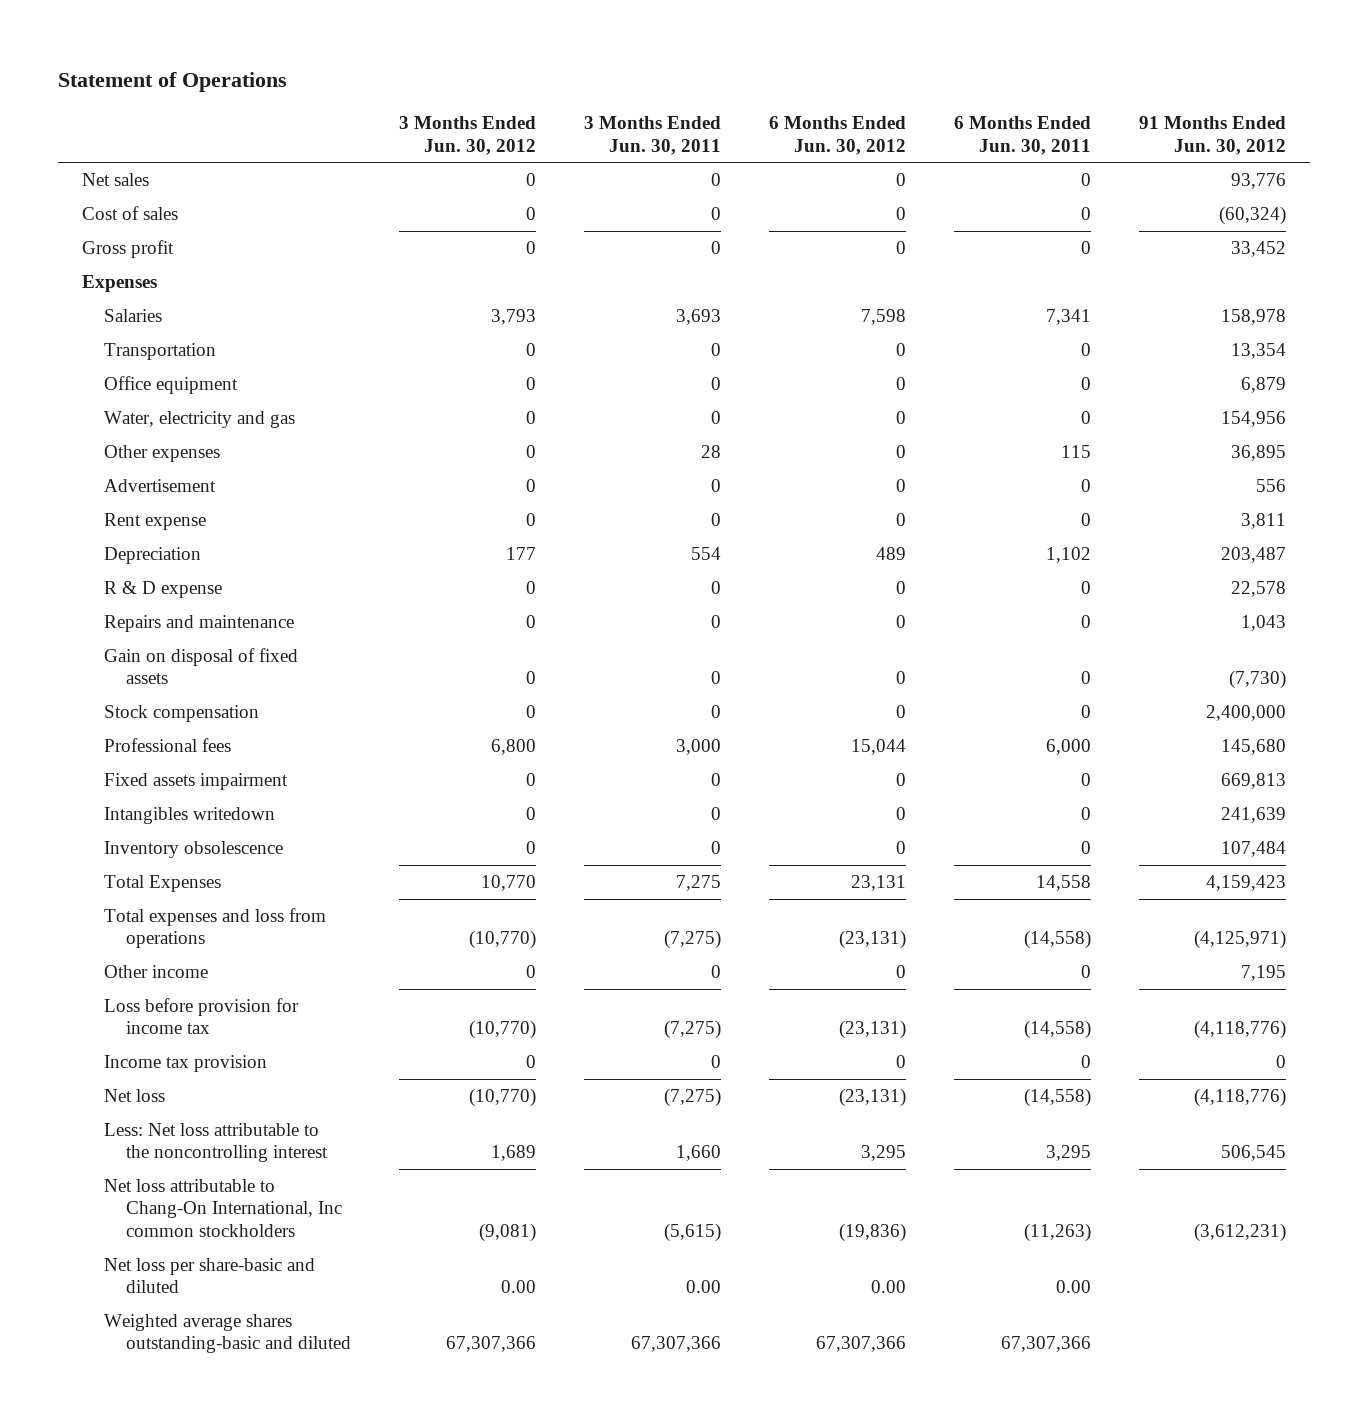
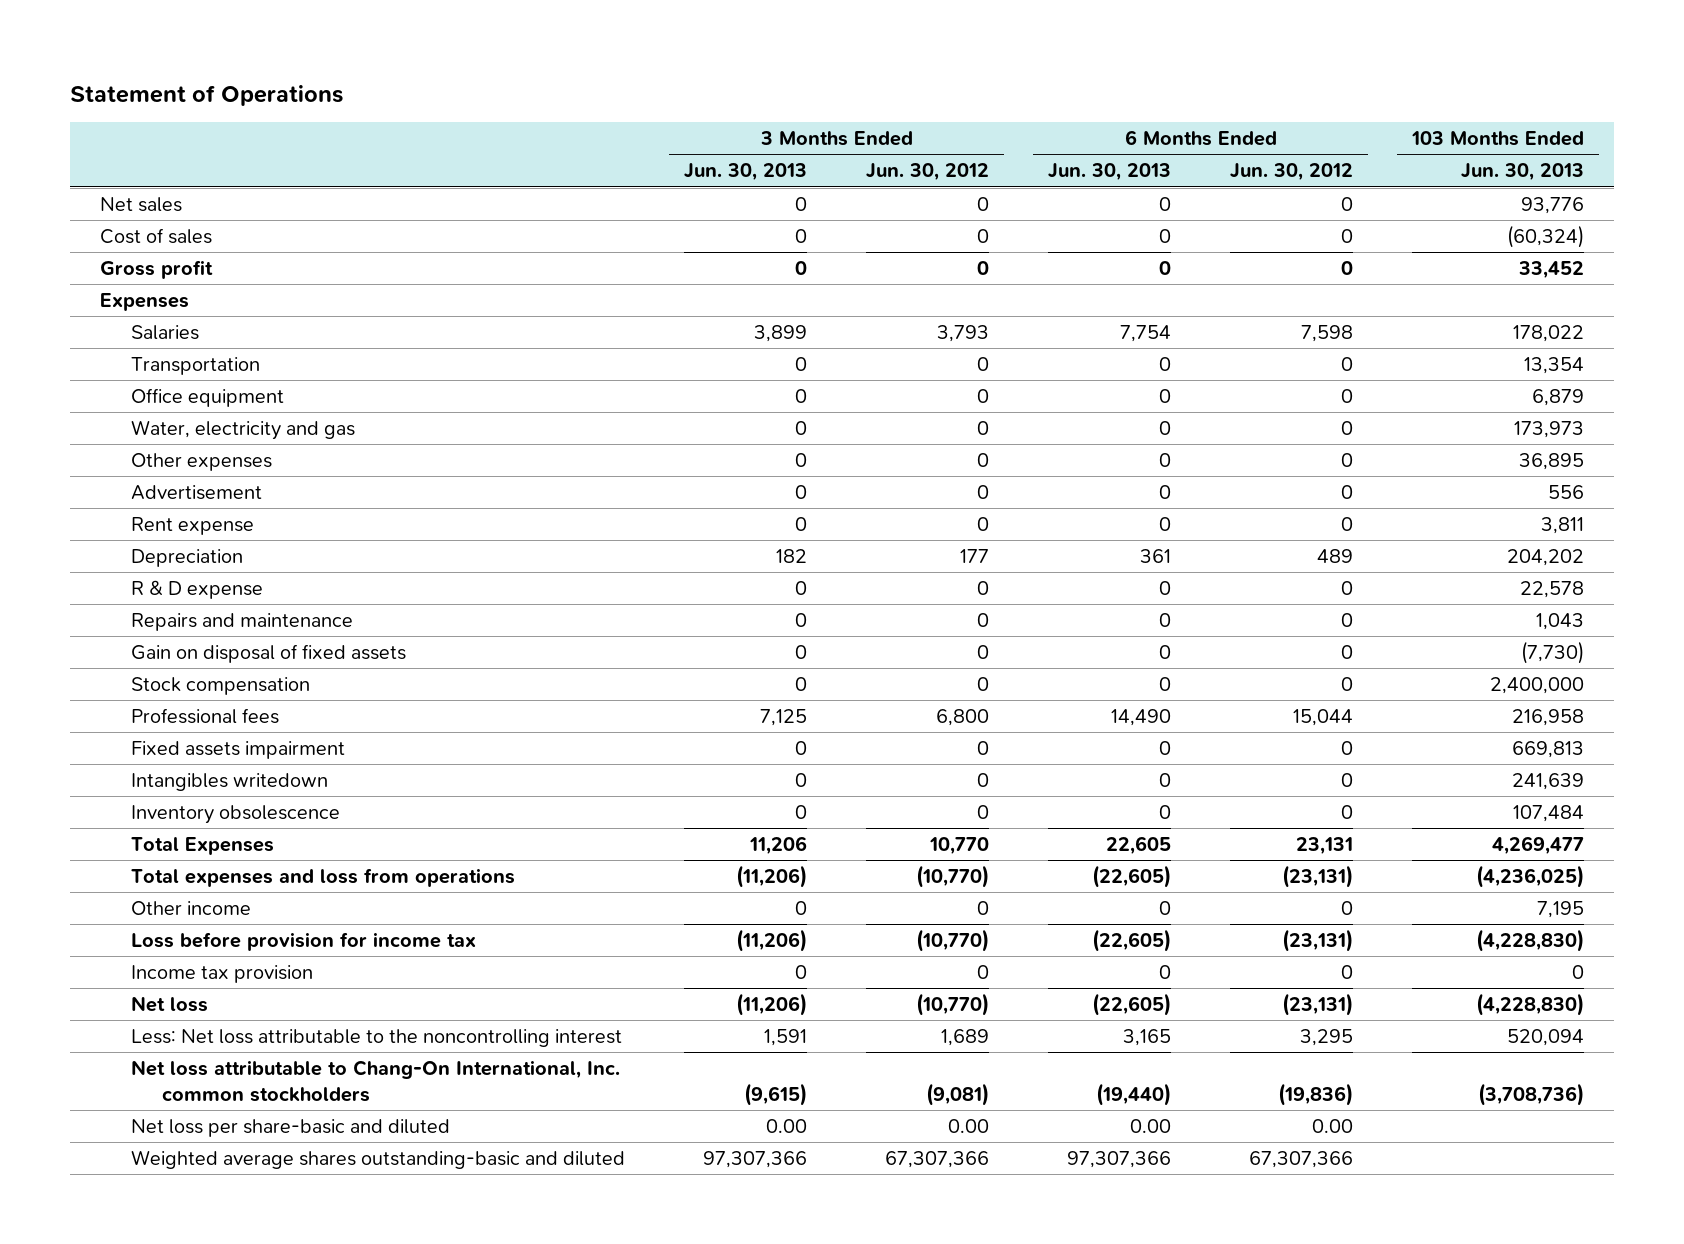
- | 3 Months Ended Jun. 30, 2012 | 3 Months Ended Jun. 30, 2011 | 6 Months Ended Jun. 30, 2012 | 6 Months Ended Jun. 30, 2011 | 91 Months Ended Jun. 30, 2012
+ | 3 Months Ended Jun. 30, 2013 | 3 Months Ended Jun. 30, 2012 | 6 Months Ended Jun. 30, 2013 | 6 Months Ended Jun. 30, 2012 | 103 Months Ended Jun. 30, 2013
- Net loss attributable to Chang-On International, Inc common stockholders | (9,081) | (5,615) | (19,836) | (11,263) | (3,612,231)
+ Net loss attributable to Chang-On International, Inc. common stockholders | (9,615) | (9,081) | (19,440) | (19,836) | (3,708,736)

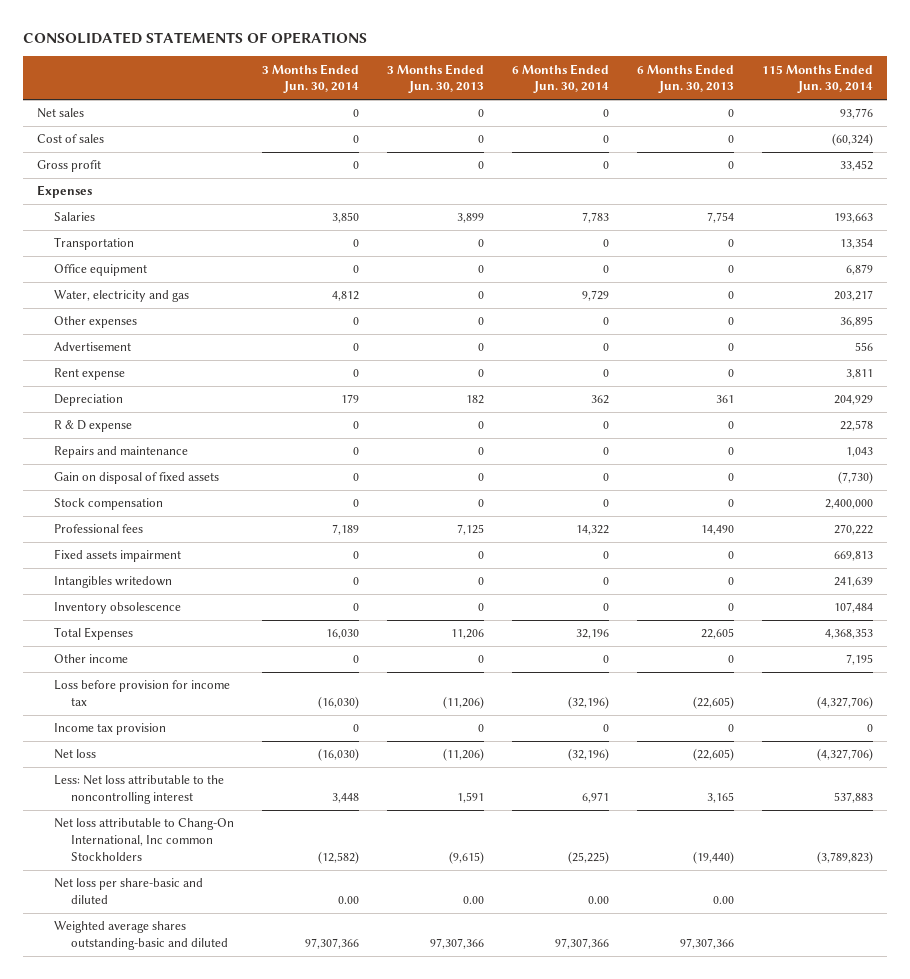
- Statement of Operations
+ CONSOLIDATED STATEMENTS OF OPERATIONS
- | 3 Months Ended Jun. 30, 2013 | 3 Months Ended Jun. 30, 2012 | 6 Months Ended Jun. 30, 2013 | 6 Months Ended Jun. 30, 2012 | 103 Months Ended Jun. 30, 2013
+ | 3 Months Ended Jun. 30, 2014 | 3 Months Ended Jun. 30, 2013 | 6 Months Ended Jun. 30, 2014 | 6 Months Ended Jun. 30, 2013 | 115 Months Ended Jun. 30, 2014
- Total expenses and loss from operations | (11,206) | (10,770) | (22,605) | (23,131) | (4,236,025)
- Net loss attributable to Chang-On International, Inc. common stockholders | (9,615) | (9,081) | (19,440) | (19,836) | (3,708,736)
+ Net loss attributable to Chang-On International, Inc common Stockholders | (12,582) | (9,615) | (25,225) | (19,440) | (3,789,823)

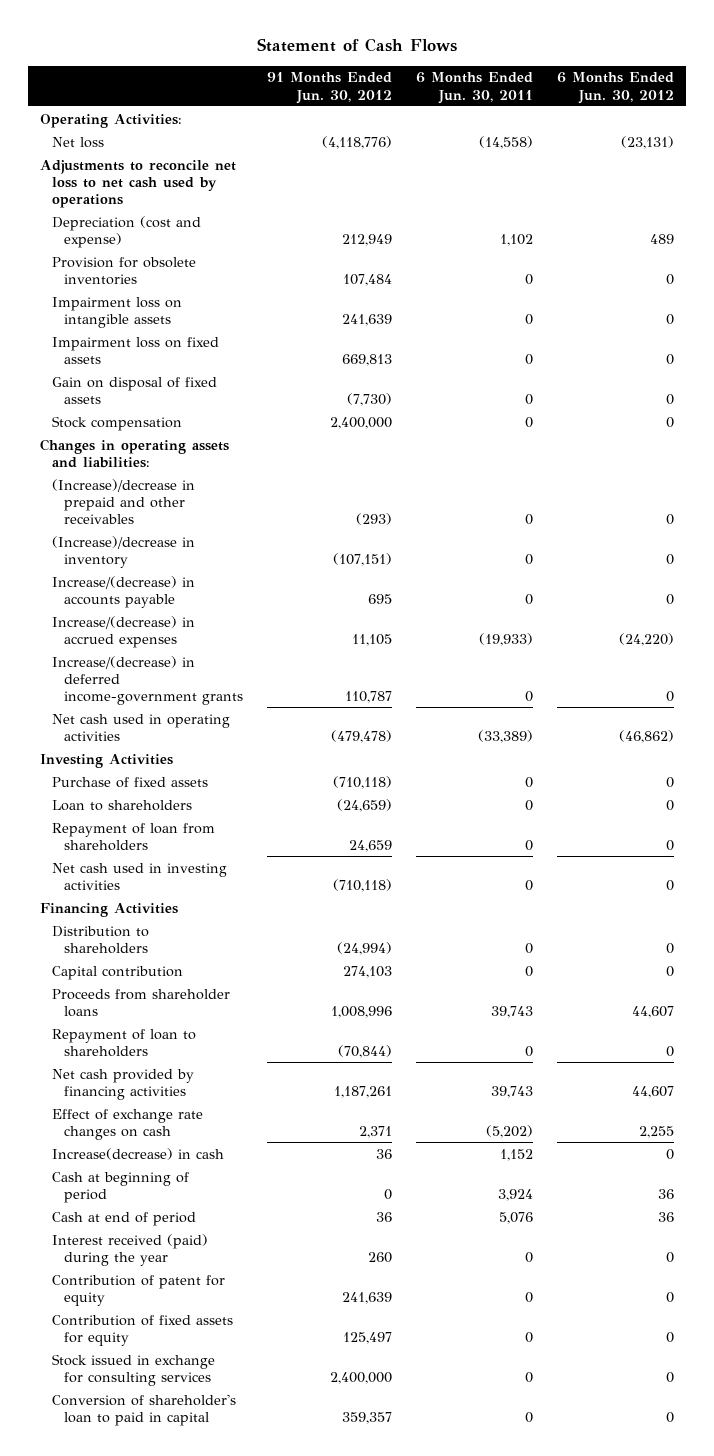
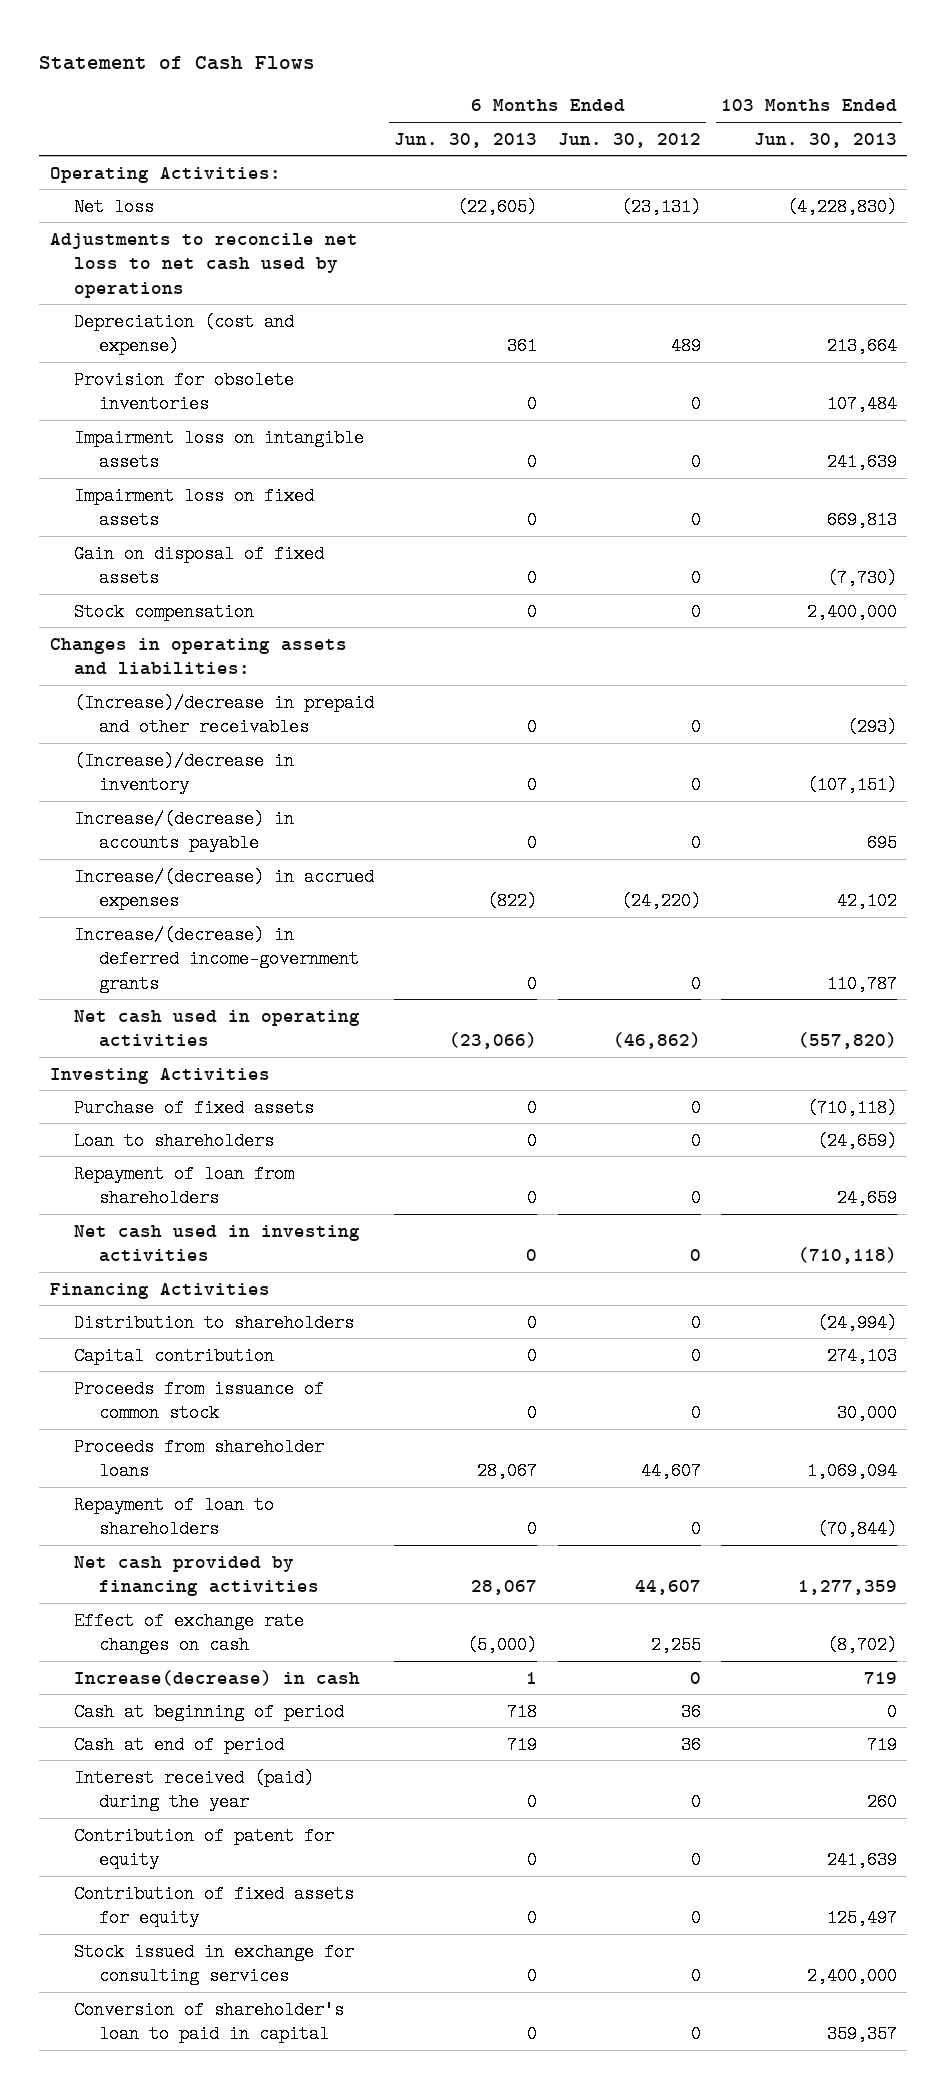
- | 91 Months Ended Jun. 30, 2012 | 6 Months Ended Jun. 30, 2011 | 6 Months Ended Jun. 30, 2012
+ | 6 Months Ended Jun. 30, 2013 | 6 Months Ended Jun. 30, 2012 | 103 Months Ended Jun. 30, 2013
+ Proceeds from issuance of common stock | 0 | 0 | 30,000

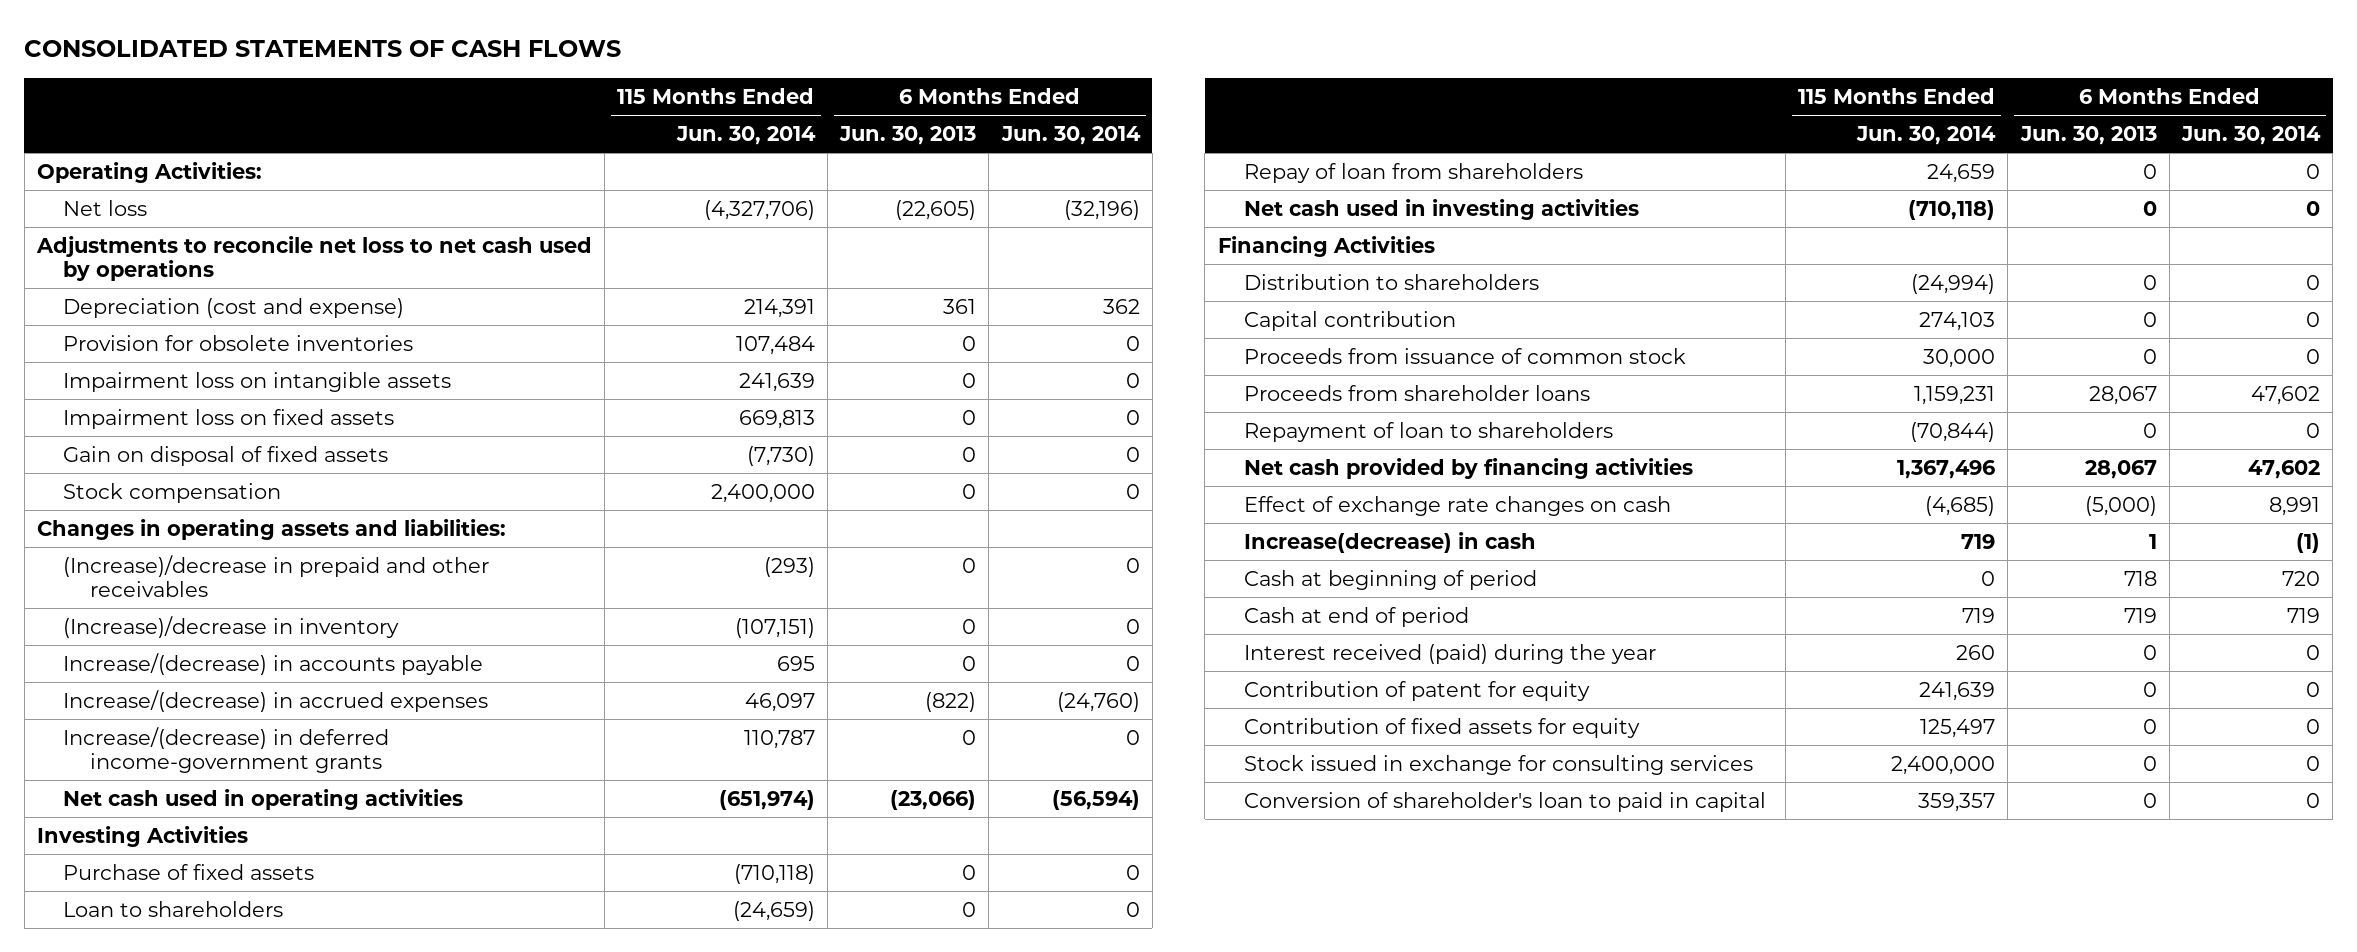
- Statement of Cash Flows
+ CONSOLIDATED STATEMENTS OF CASH FLOWS
- | 6 Months Ended Jun. 30, 2013 | 6 Months Ended Jun. 30, 2012 | 103 Months Ended Jun. 30, 2013
+ | 115 Months Ended Jun. 30, 2014 | 6 Months Ended Jun. 30, 2013 | 6 Months Ended Jun. 30, 2014
- Repayment of loan from shareholders | 0 | 0 | 24,659
+ Repay of loan from shareholders | 24,659 | 0 | 0

